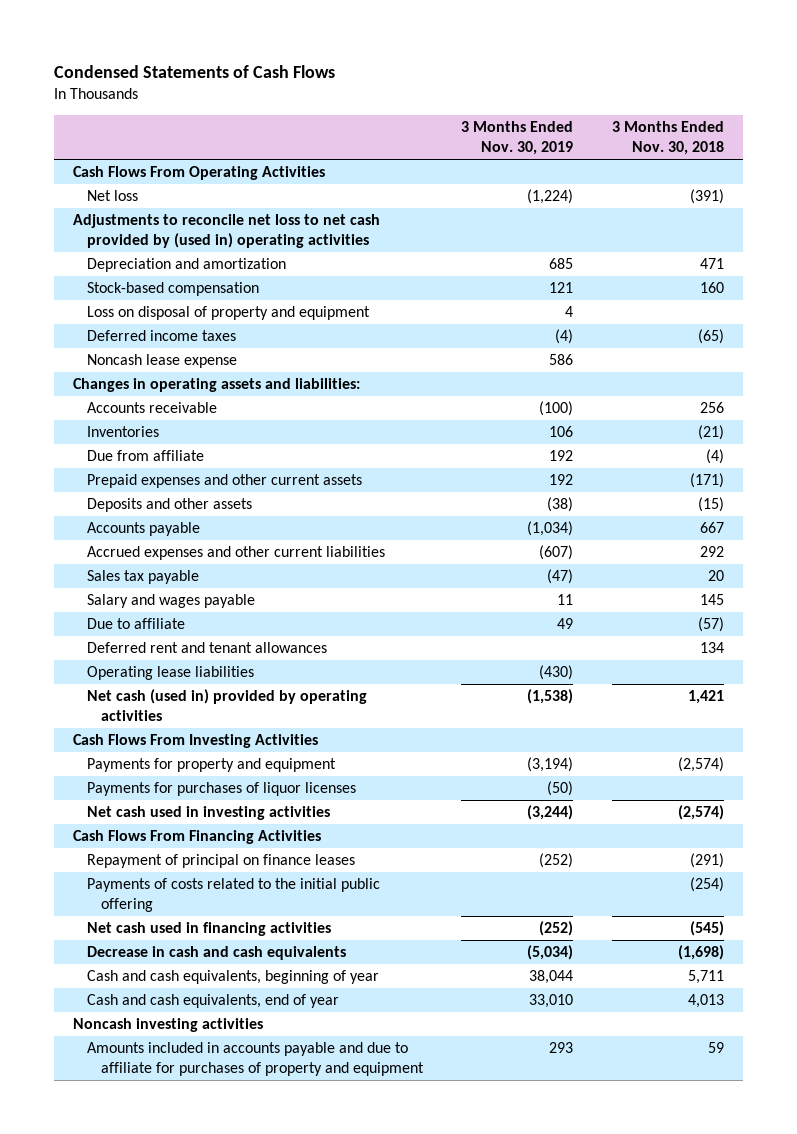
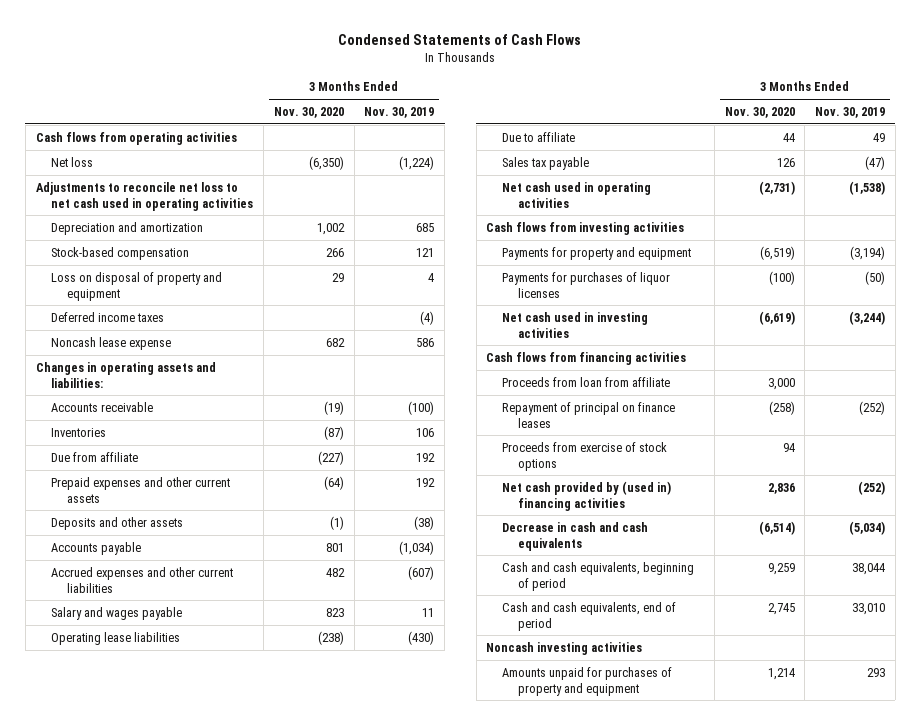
- | 3 Months Ended Nov. 30, 2019 | 3 Months Ended Nov. 30, 2018
+ | 3 Months Ended Nov. 30, 2020 | 3 Months Ended Nov. 30, 2019
- Cash Flows From Operating Activities
+ Cash flows from operating activities
- Adjustments to reconcile net loss to net cash provided by (used in) operating activities
+ Adjustments to reconcile net loss to net cash used in operating activities
- Deferred rent and tenant allowances | | 134
- Net cash (used in) provided by operating activities | (1,538) | 1,421
- Cash Flows From Investing Activities
moved down: Due to affiliate | 44 | 49
moved down: Sales tax payable | 126 | (47)
+ Net cash used in operating activities | (2,731) | (1,538)
+ Cash flows from investing activities
- Cash Flows From Financing Activities
+ Cash flows from financing activities
+ Proceeds from loan from affiliate | 3,000 |
- Payments of costs related to the initial public offering | | (254)
- Net cash used in financing activities | (252) | (545)
+ Proceeds from exercise of stock options | 94 |
+ Net cash provided by (used in) financing activities | 2,836 | (252)
- Cash and cash equivalents, beginning of year | 38,044 | 5,711
- Cash and cash equivalents, end of year | 33,010 | 4,013
+ Cash and cash equivalents, beginning of period | 9,259 | 38,044
+ Cash and cash equivalents, end of period | 2,745 | 33,010
- Amounts included in accounts payable and due to affiliate for purchases of property and equipment | 293 | 59
+ Amounts unpaid for purchases of property and equipment | 1,214 | 293

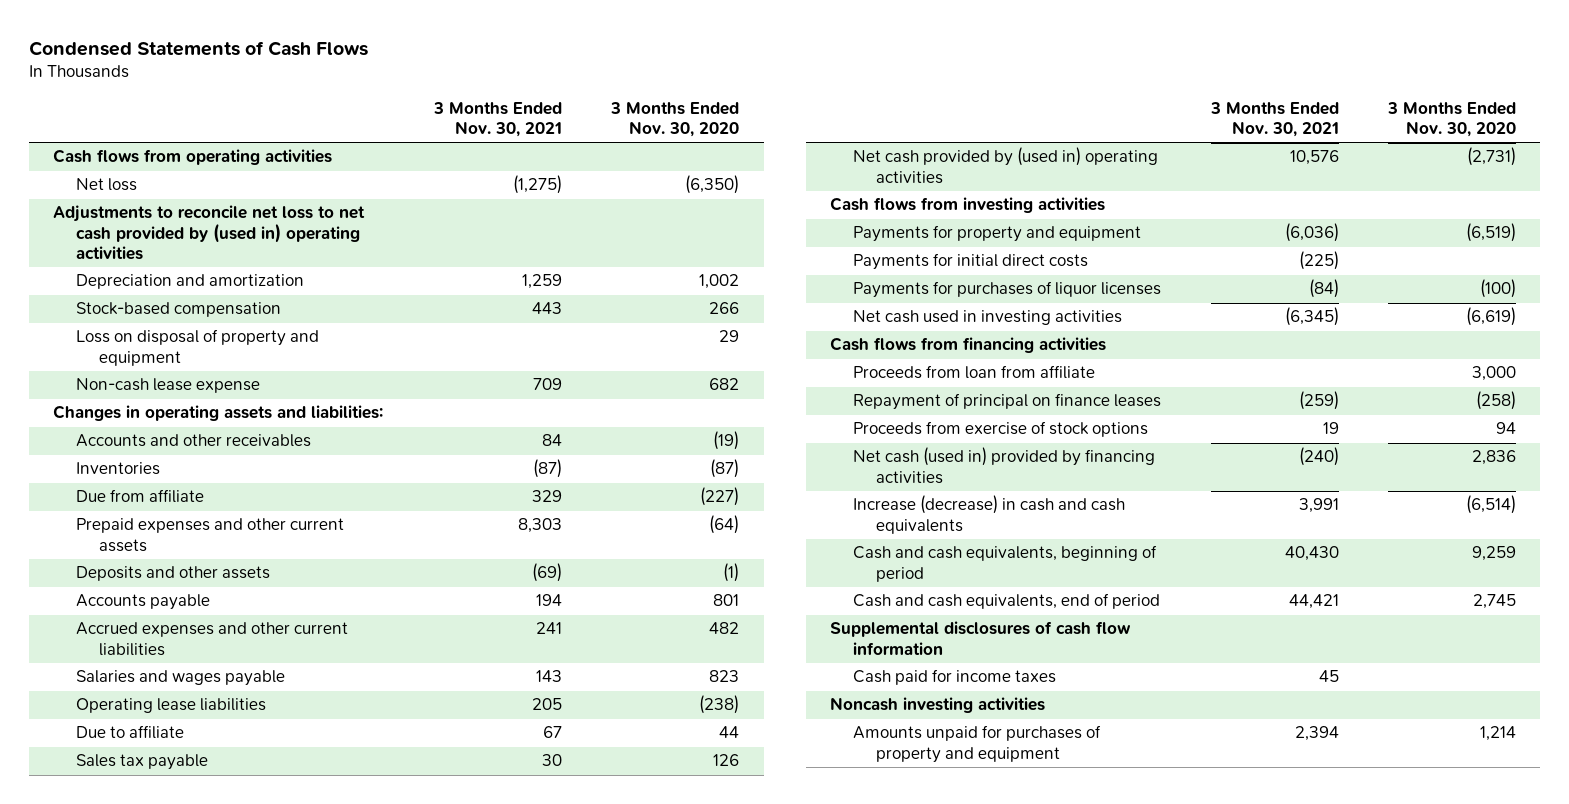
- | 3 Months Ended Nov. 30, 2020 | 3 Months Ended Nov. 30, 2019
+ | 3 Months Ended Nov. 30, 2021 | 3 Months Ended Nov. 30, 2020
- Adjustments to reconcile net loss to net cash used in operating activities
+ Adjustments to reconcile net loss to net cash provided by (used in) operating activities
- Deferred income taxes | | (4)
- Noncash lease expense | 682 | 586
+ Non-cash lease expense | 709 | 682
- Accounts receivable | (19) | (100)
+ Accounts and other receivables | 84 | (19)
- Salary and wages payable | 823 | 11
+ Salaries and wages payable | 143 | 823
- Net cash used in operating activities | (2,731) | (1,538)
+ Net cash provided by (used in) operating activities | 10,576 | (2,731)
+ Payments for initial direct costs | (225) |
- Net cash provided by (used in) financing activities | 2,836 | (252)
- Decrease in cash and cash equivalents | (6,514) | (5,034)
+ Net cash (used in) provided by financing activities | (240) | 2,836
+ Increase (decrease) in cash and cash equivalents | 3,991 | (6,514)
+ Supplemental disclosures of cash flow information
+ Cash paid for income taxes | 45 |

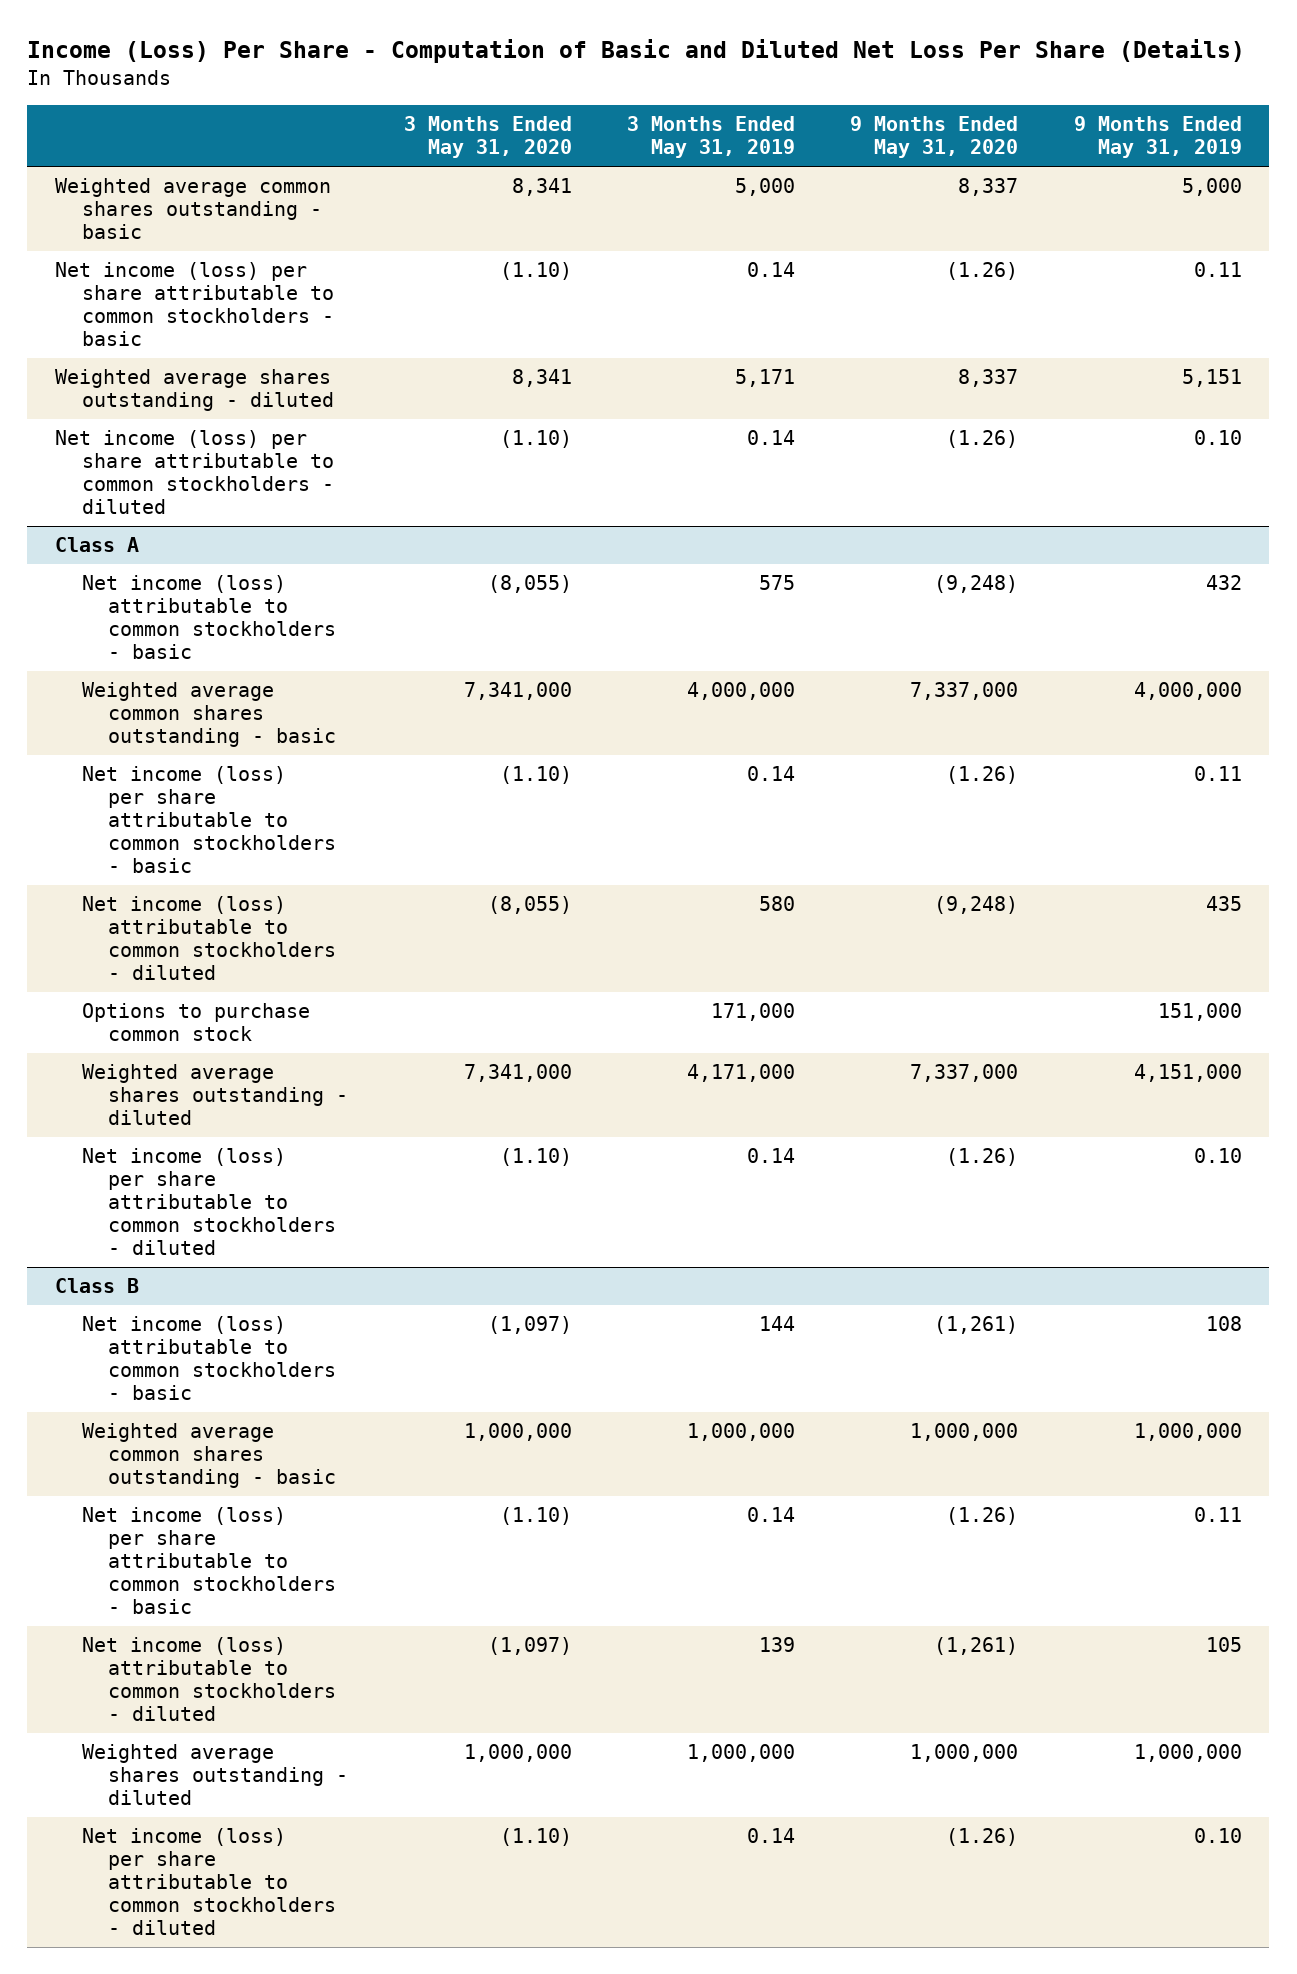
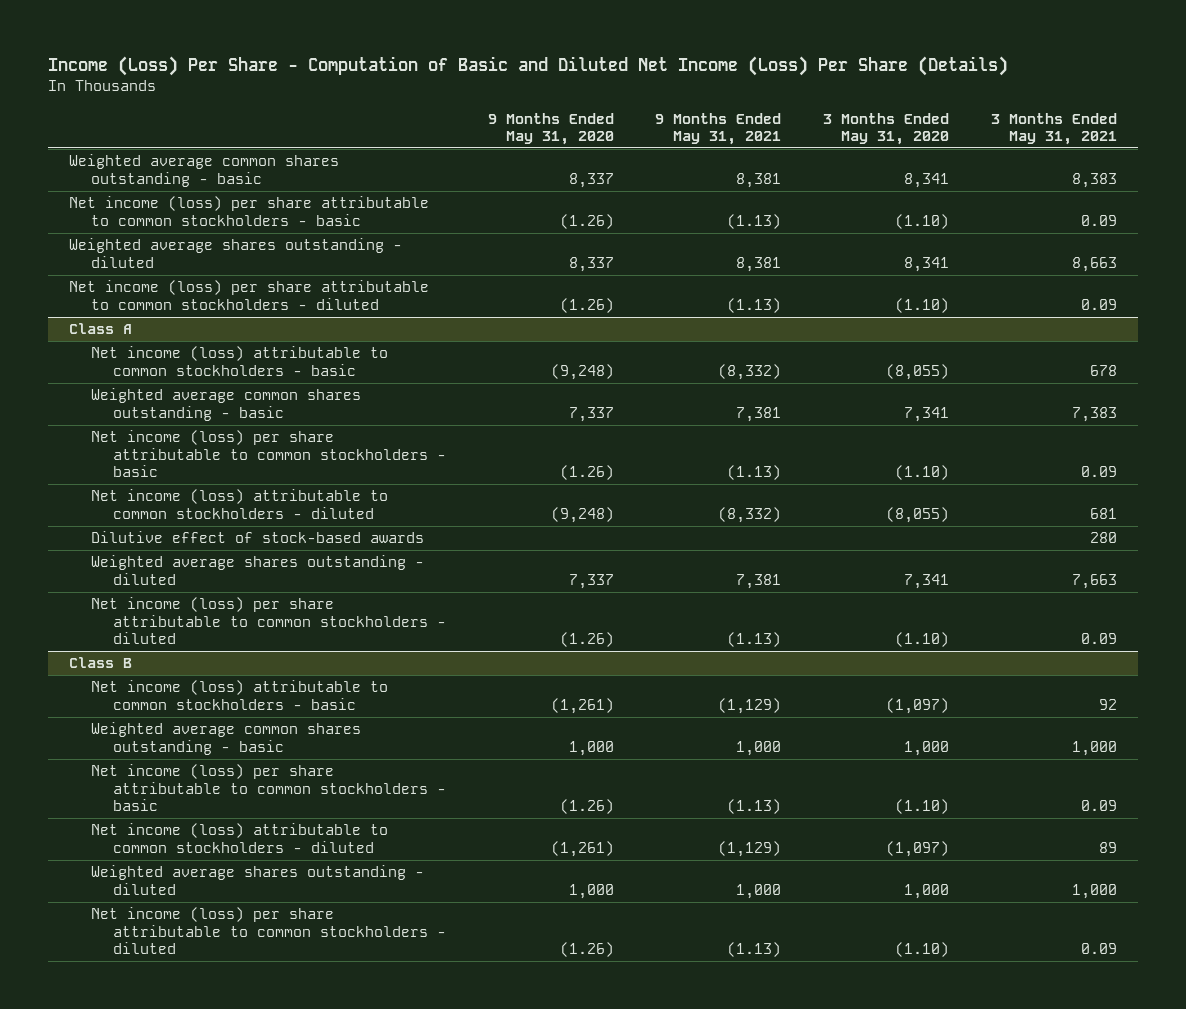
- Income (Loss) Per Share - Computation of Basic and Diluted Net Loss Per Share (Details)
+ Income (Loss) Per Share - Computation of Basic and Diluted Net Income (Loss) Per Share (Details)
- | 3 Months Ended May 31, 2020 | 3 Months Ended May 31, 2019 | 9 Months Ended May 31, 2020 | 9 Months Ended May 31, 2019
+ | 9 Months Ended May 31, 2020 | 9 Months Ended May 31, 2021 | 3 Months Ended May 31, 2020 | 3 Months Ended May 31, 2021
@ Class A
- Weighted average common shares outstanding - basic | 7,341,000 | 4,000,000 | 7,337,000 | 4,000,000
+ Weighted average common shares outstanding - basic | 7,337 | 7,381 | 7,341 | 7,383
- Options to purchase common stock | | 171,000 | | 151,000
- Weighted average shares outstanding - diluted | 7,341,000 | 4,171,000 | 7,337,000 | 4,151,000
+ Dilutive effect of stock-based awards | | | | 280
+ Weighted average shares outstanding - diluted | 7,337 | 7,381 | 7,341 | 7,663
@ Class B
- Weighted average common shares outstanding - basic | 1,000,000 | 1,000,000 | 1,000,000 | 1,000,000
+ Weighted average common shares outstanding - basic | 1,000 | 1,000 | 1,000 | 1,000
- Weighted average shares outstanding - diluted | 1,000,000 | 1,000,000 | 1,000,000 | 1,000,000
+ Weighted average shares outstanding - diluted | 1,000 | 1,000 | 1,000 | 1,000

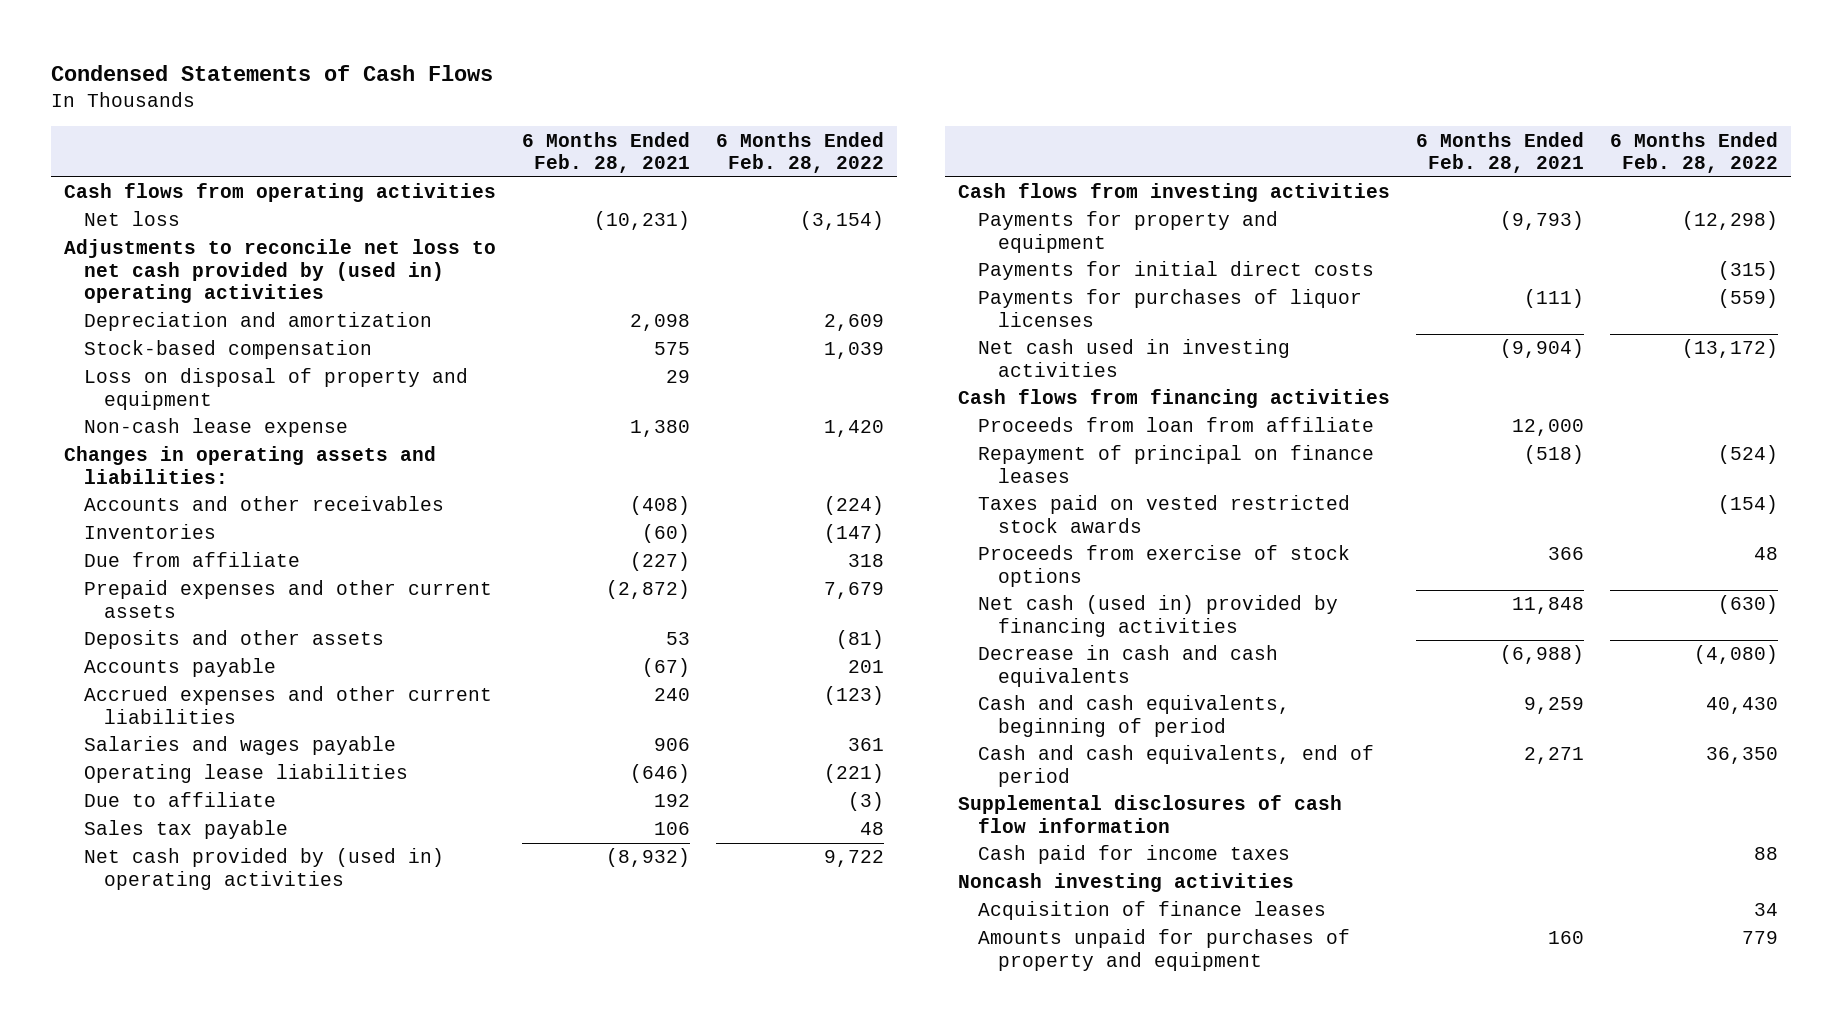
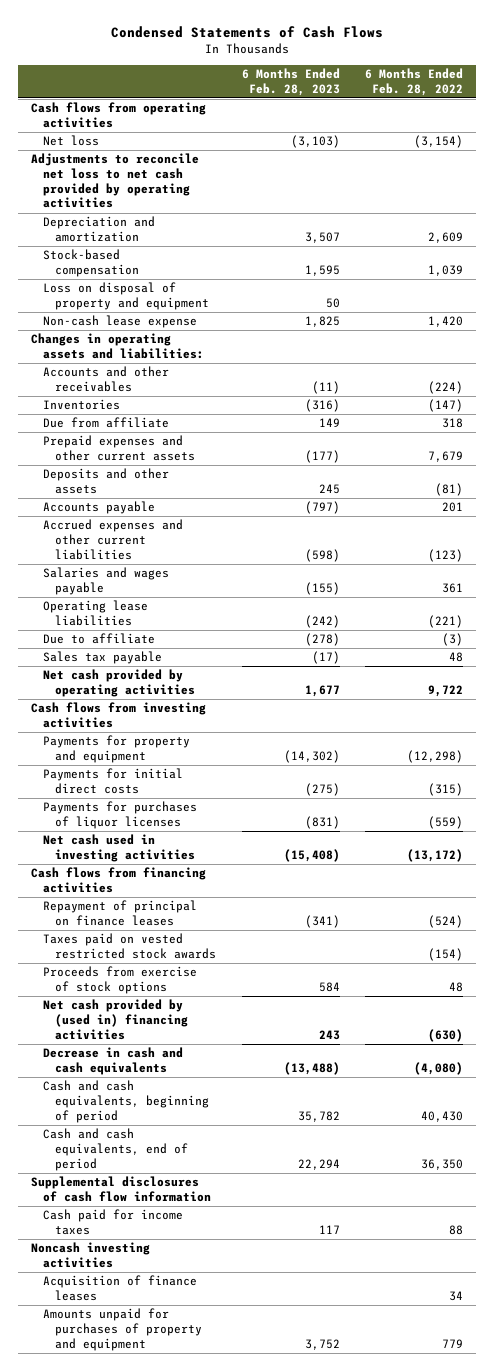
- | 6 Months Ended Feb. 28, 2021 | 6 Months Ended Feb. 28, 2022
+ | 6 Months Ended Feb. 28, 2023 | 6 Months Ended Feb. 28, 2022
- Adjustments to reconcile net loss to net cash provided by (used in) operating activities
+ Adjustments to reconcile net loss to net cash provided by operating activities
- Net cash provided by (used in) operating activities | (8,932) | 9,722
+ Net cash provided by operating activities | 1,677 | 9,722
- Proceeds from loan from affiliate | 12,000 |
- Net cash (used in) provided by financing activities | 11,848 | (630)
+ Net cash provided by (used in) financing activities | 243 | (630)

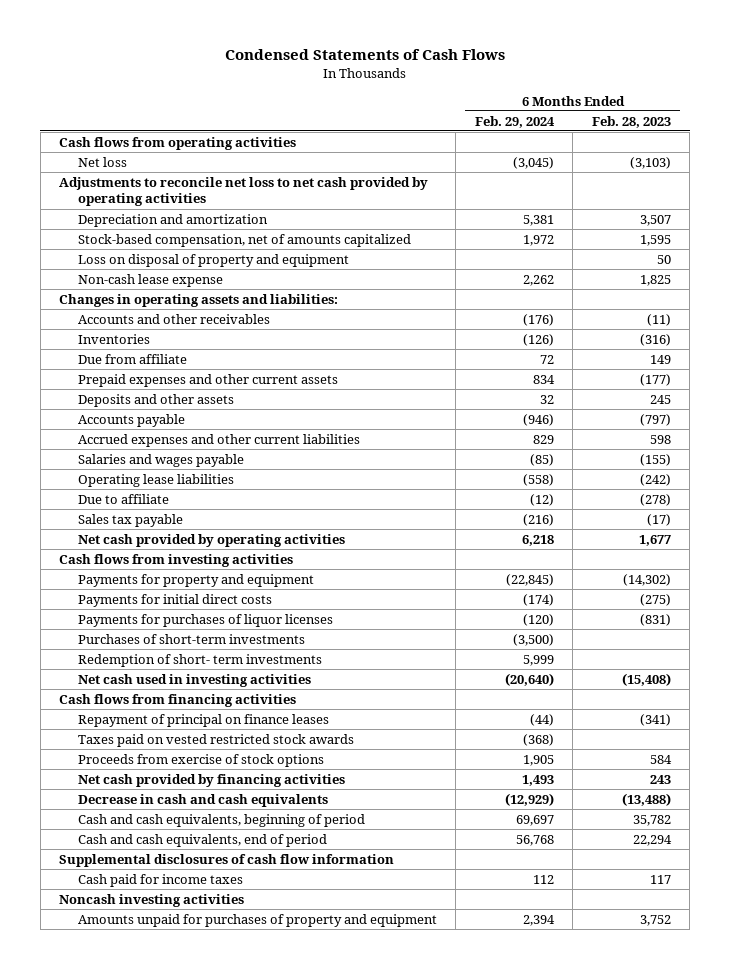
- | 6 Months Ended Feb. 28, 2023 | 6 Months Ended Feb. 28, 2022
+ | 6 Months Ended Feb. 29, 2024 | 6 Months Ended Feb. 28, 2023
- Stock-based compensation | 1,595 | 1,039
+ Stock-based compensation, net of amounts capitalized | 1,972 | 1,595
- Accrued expenses and other current liabilities | (598) | (123)
+ Accrued expenses and other current liabilities | 829 | 598
+ Purchases of short-term investments | (3,500) |
+ Redemption of short- term investments | 5,999 |
- Net cash provided by (used in) financing activities | 243 | (630)
+ Net cash provided by financing activities | 1,493 | 243
- Acquisition of finance leases | | 34

